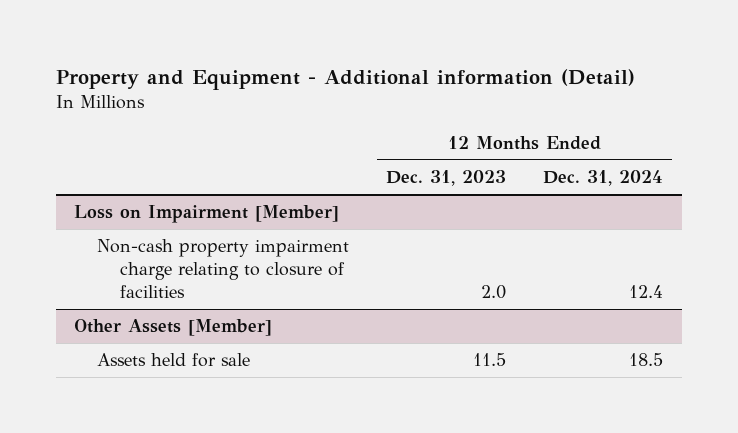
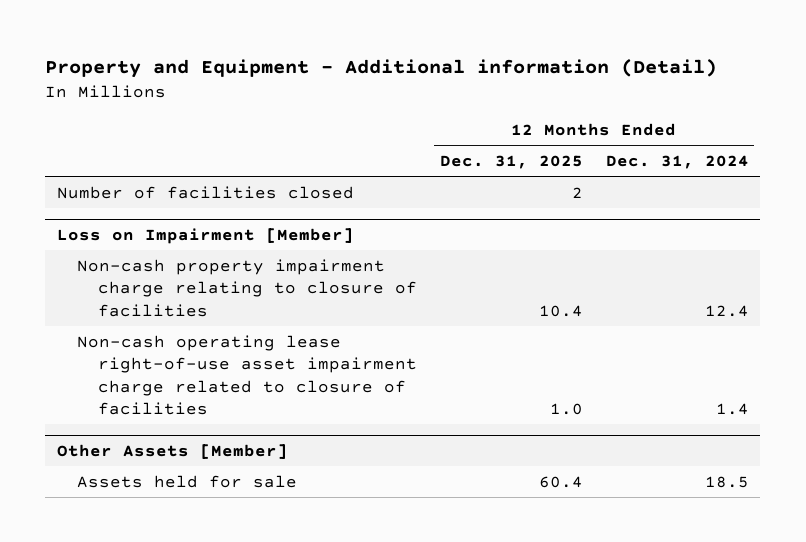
- | 12 Months Ended Dec. 31, 2023 | 12 Months Ended Dec. 31, 2024
+ | 12 Months Ended Dec. 31, 2025 | 12 Months Ended Dec. 31, 2024
+ Number of facilities closed | 2 |
@ Loss on Impairment [Member]
+ Non-cash operating lease right-of-use asset impairment charge related to closure of facilities | 1.0 | 1.4

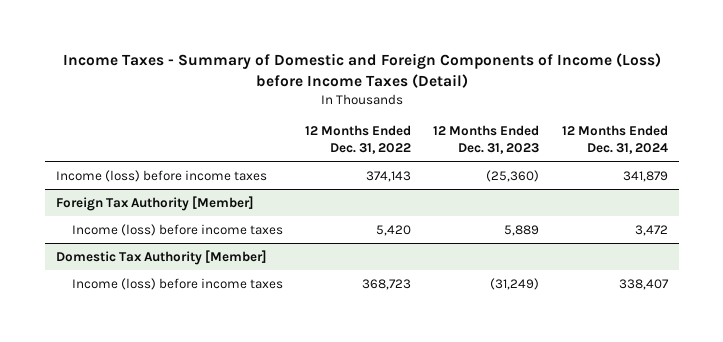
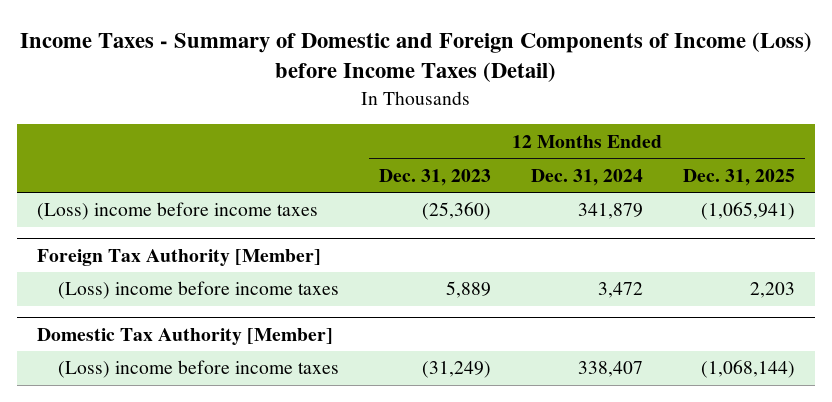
- | 12 Months Ended Dec. 31, 2022 | 12 Months Ended Dec. 31, 2023 | 12 Months Ended Dec. 31, 2024
+ | 12 Months Ended Dec. 31, 2023 | 12 Months Ended Dec. 31, 2024 | 12 Months Ended Dec. 31, 2025
- Income (loss) before income taxes | 374,143 | (25,360) | 341,879
+ (Loss) income before income taxes | (25,360) | 341,879 | (1,065,941)
@ Foreign Tax Authority [Member]
- Income (loss) before income taxes | 5,420 | 5,889 | 3,472
+ (Loss) income before income taxes | 5,889 | 3,472 | 2,203
@ Domestic Tax Authority [Member]
- Income (loss) before income taxes | 368,723 | (31,249) | 338,407
+ (Loss) income before income taxes | (31,249) | 338,407 | (1,068,144)

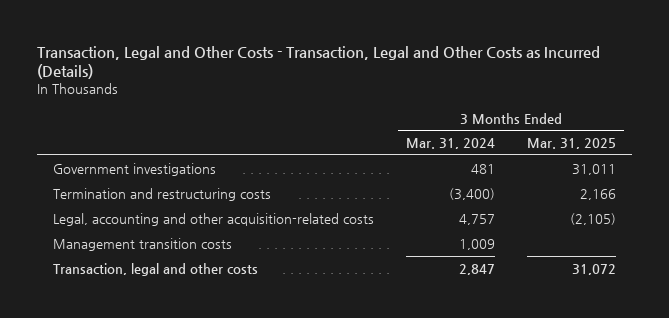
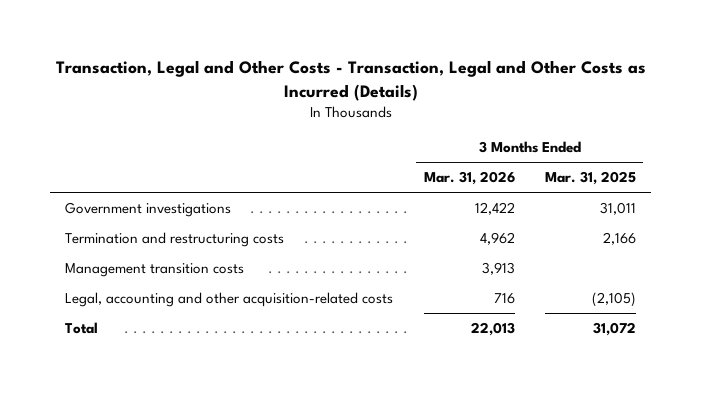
- | 3 Months Ended Mar. 31, 2024 | 3 Months Ended Mar. 31, 2025
+ | 3 Months Ended Mar. 31, 2026 | 3 Months Ended Mar. 31, 2025
- Transaction, legal and other costs | 2,847 | 31,072
moved down: Legal, accounting and other acquisition-related costs | 716 | (2,105)
+ Total | 22,013 | 31,072

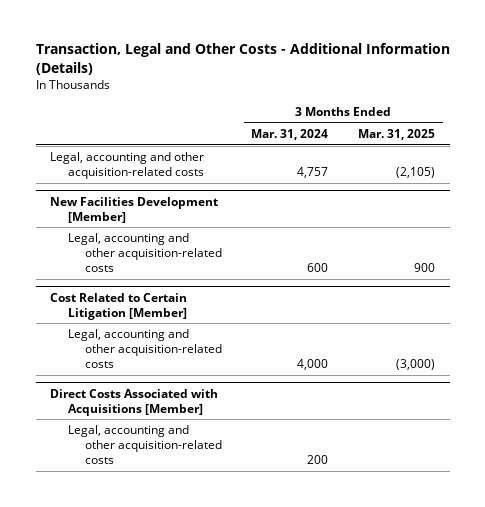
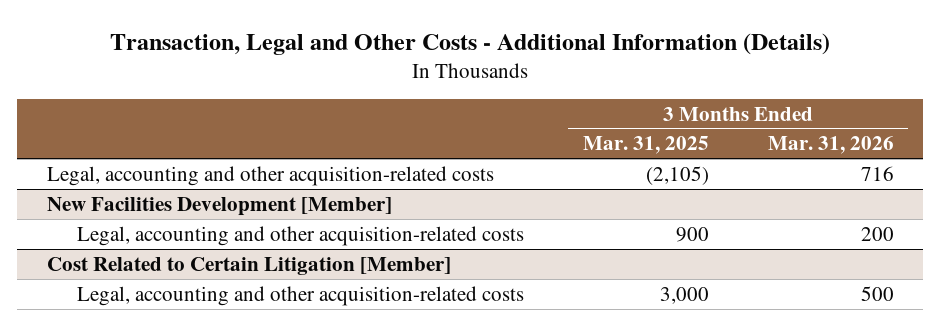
- | 3 Months Ended Mar. 31, 2024 | 3 Months Ended Mar. 31, 2025
+ | 3 Months Ended Mar. 31, 2025 | 3 Months Ended Mar. 31, 2026
@ Cost Related to Certain Litigation [Member]
- Legal, accounting and other acquisition-related costs | 4,000 | (3,000)
- Direct Costs Associated with Acquisitions [Member]
- Legal, accounting and other acquisition-related costs | 200 |
@ Cost Related to Certain Litigation [Member]
+ Legal, accounting and other acquisition-related costs | 3,000 | 500

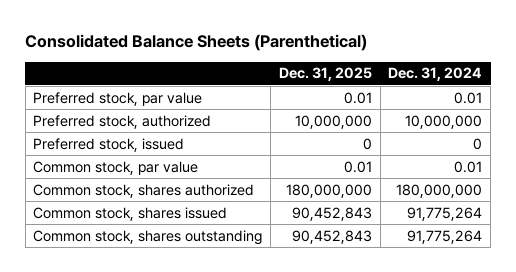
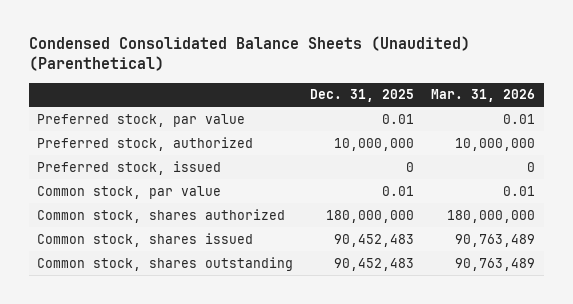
- Consolidated Balance Sheets (Parenthetical)
+ Condensed Consolidated Balance Sheets (Unaudited) (Parenthetical)
- | Dec. 31, 2025 | Dec. 31, 2024
+ | Dec. 31, 2025 | Mar. 31, 2026
- Common stock, shares issued | 90,452,843 | 91,775,264
- Common stock, shares outstanding | 90,452,843 | 91,775,264
+ Common stock, shares issued | 90,452,483 | 90,763,489
+ Common stock, shares outstanding | 90,452,483 | 90,763,489

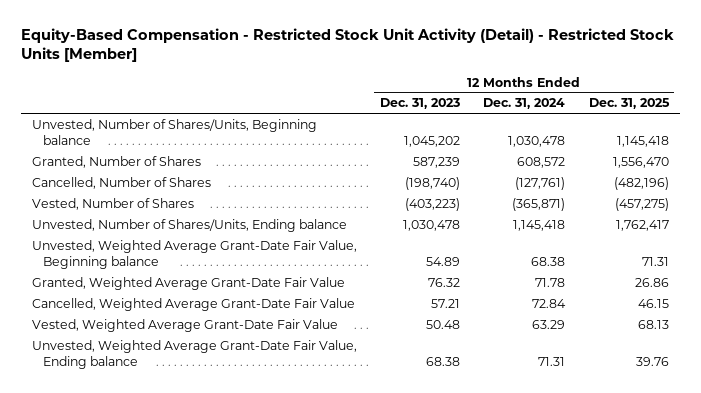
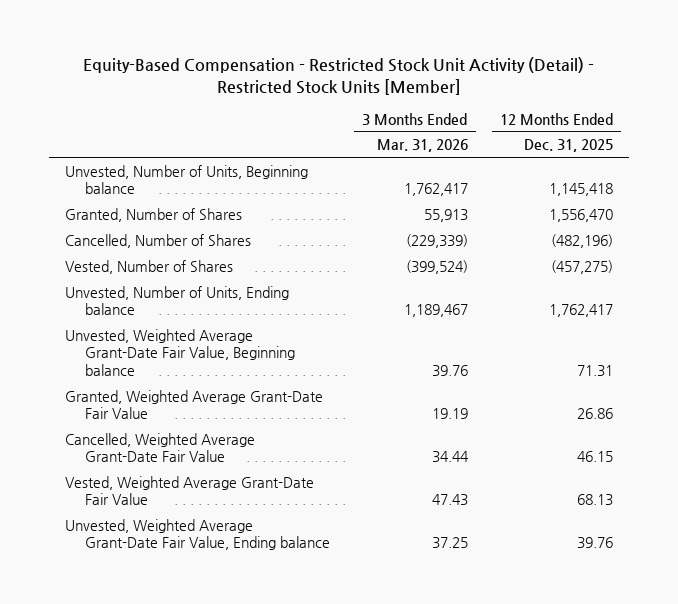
- | 12 Months Ended Dec. 31, 2023 | 12 Months Ended Dec. 31, 2024 | 12 Months Ended Dec. 31, 2025
+ | 3 Months Ended Mar. 31, 2026 | 12 Months Ended Dec. 31, 2025
- Unvested, Number of Shares/Units, Beginning balance | 1,045,202 | 1,030,478 | 1,145,418
+ Unvested, Number of Units, Beginning balance | 1,762,417 | 1,145,418
- Unvested, Number of Shares/Units, Ending balance | 1,030,478 | 1,145,418 | 1,762,417
+ Unvested, Number of Units, Ending balance | 1,189,467 | 1,762,417

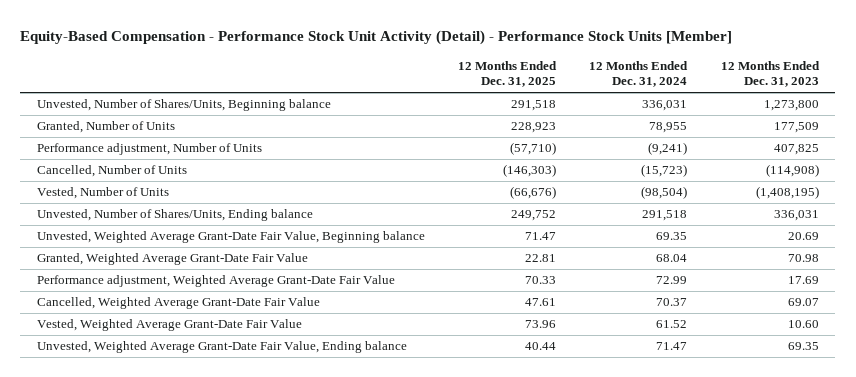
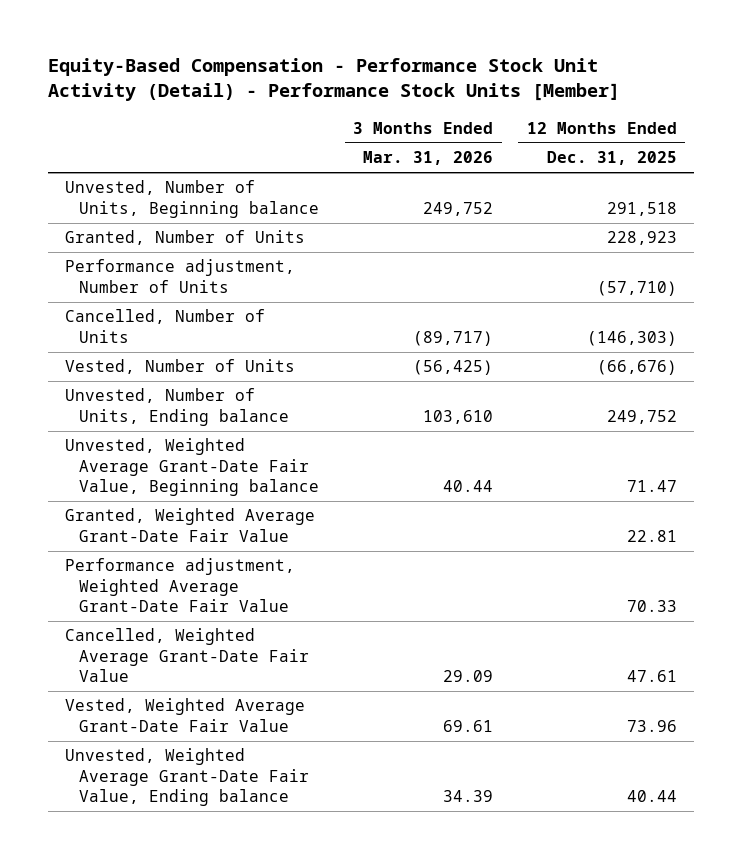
- | 12 Months Ended Dec. 31, 2025 | 12 Months Ended Dec. 31, 2024 | 12 Months Ended Dec. 31, 2023
+ | 3 Months Ended Mar. 31, 2026 | 12 Months Ended Dec. 31, 2025
- Unvested, Number of Shares/Units, Beginning balance | 291,518 | 336,031 | 1,273,800
+ Unvested, Number of Units, Beginning balance | 249,752 | 291,518
- Unvested, Number of Shares/Units, Ending balance | 249,752 | 291,518 | 336,031
+ Unvested, Number of Units, Ending balance | 103,610 | 249,752

